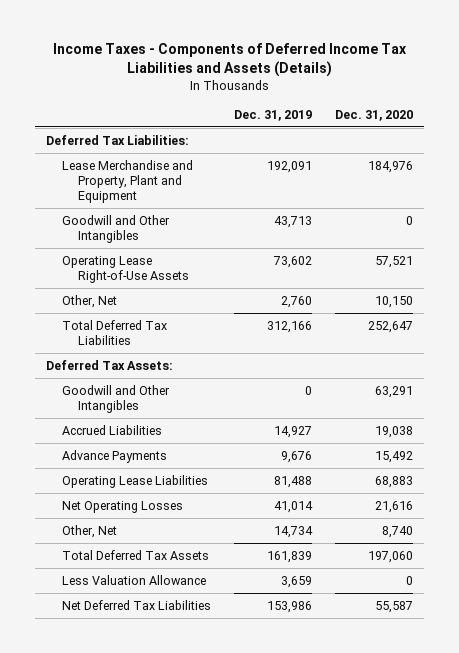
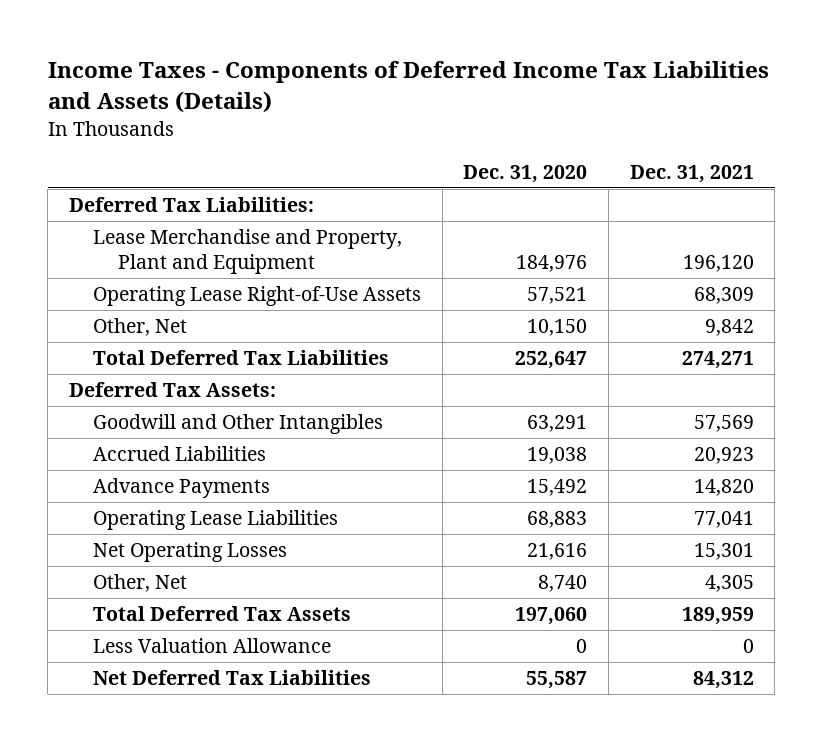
- | Dec. 31, 2019 | Dec. 31, 2020
+ | Dec. 31, 2020 | Dec. 31, 2021
- Goodwill and Other Intangibles | 43,713 | 0

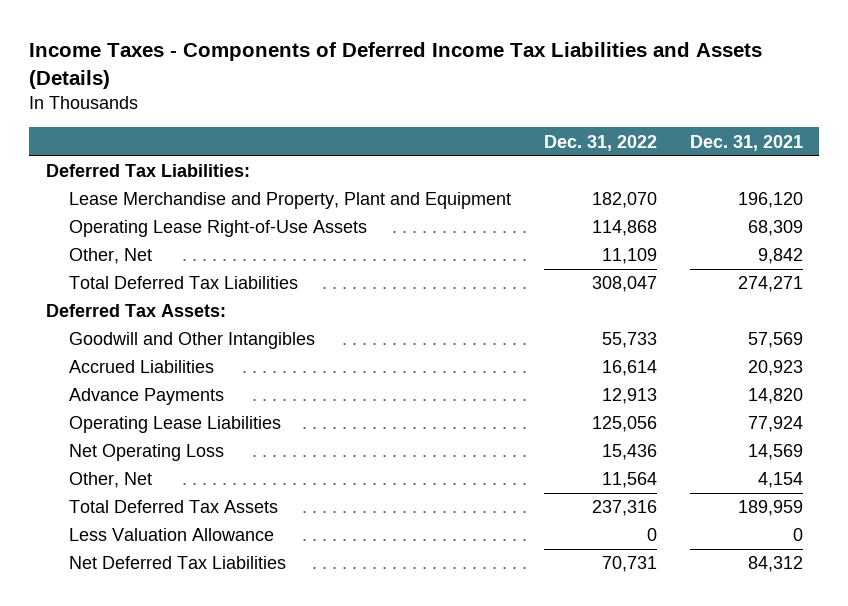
- | Dec. 31, 2020 | Dec. 31, 2021
+ | Dec. 31, 2022 | Dec. 31, 2021
- Operating Lease Liabilities | 68,883 | 77,041
- Net Operating Losses | 21,616 | 15,301
- Other, Net | 8,740 | 4,305
+ Operating Lease Liabilities | 125,056 | 77,924
+ Net Operating Loss | 15,436 | 14,569
+ Other, Net | 11,564 | 4,154

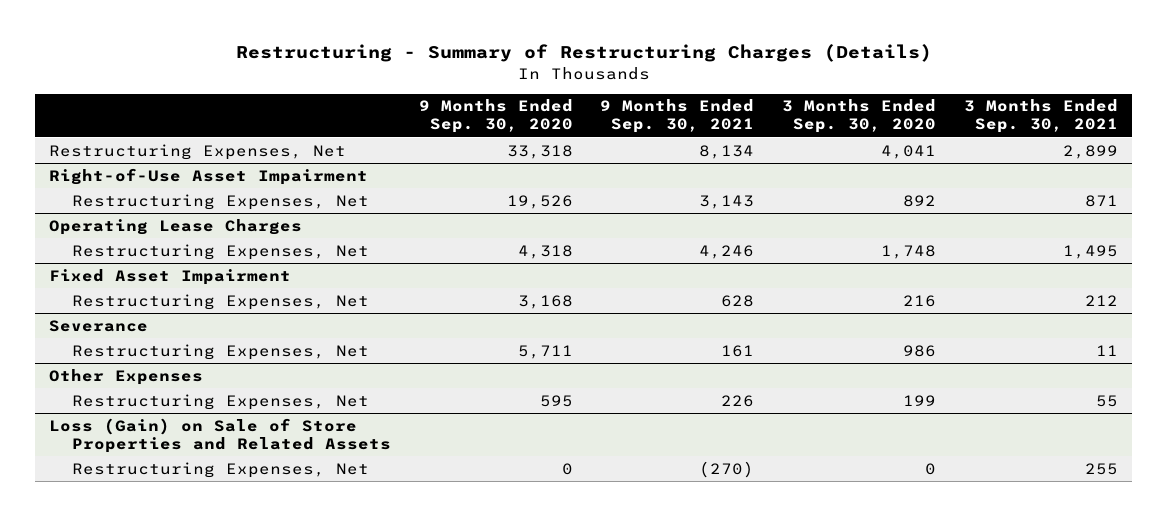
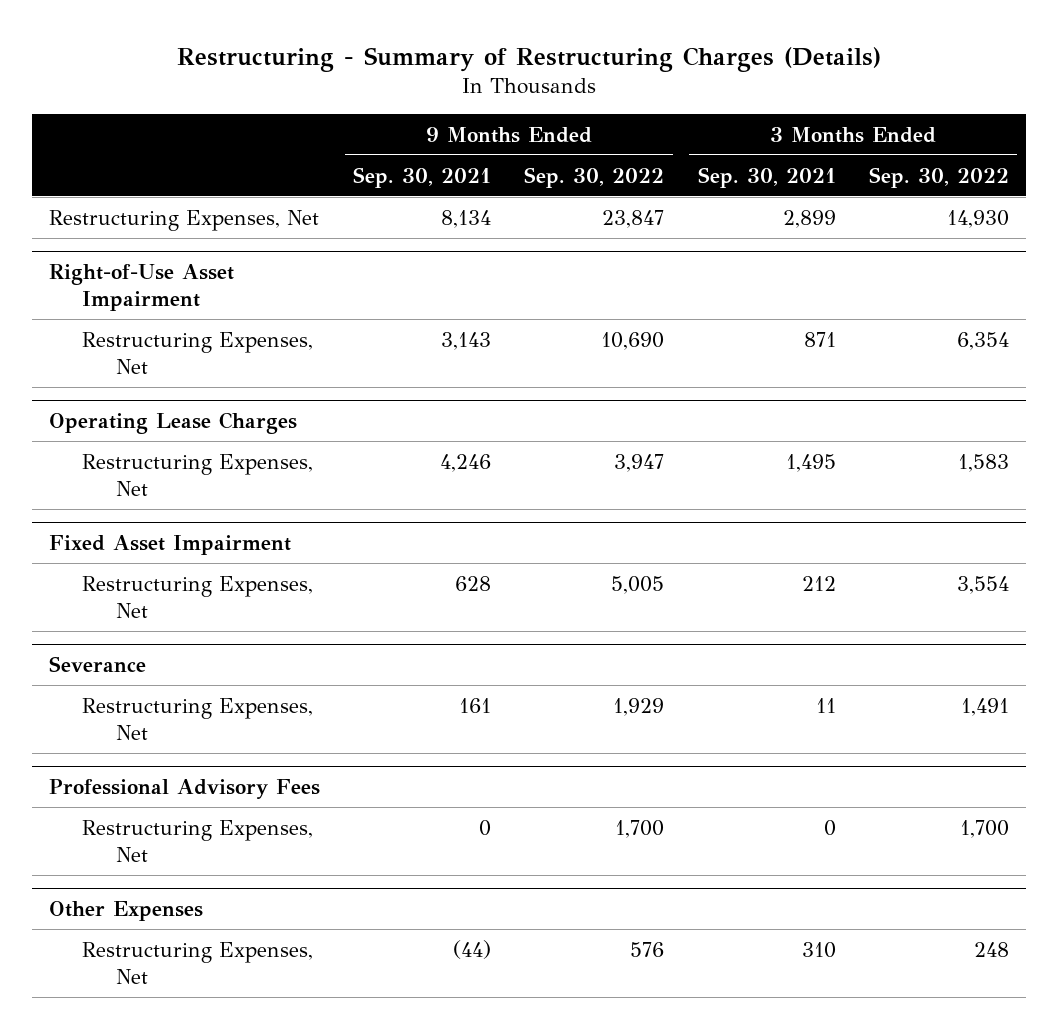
- | 9 Months Ended Sep. 30, 2020 | 9 Months Ended Sep. 30, 2021 | 3 Months Ended Sep. 30, 2020 | 3 Months Ended Sep. 30, 2021
+ | 9 Months Ended Sep. 30, 2021 | 9 Months Ended Sep. 30, 2022 | 3 Months Ended Sep. 30, 2021 | 3 Months Ended Sep. 30, 2022
+ Professional Advisory Fees
+ Restructuring Expenses, Net | 0 | 1,700 | 0 | 1,700
@ Other Expenses
- Restructuring Expenses, Net | 595 | 226 | 199 | 55
- Loss (Gain) on Sale of Store Properties and Related Assets
- Restructuring Expenses, Net | 0 | (270) | 0 | 255
@ Other Expenses
+ Restructuring Expenses, Net | (44) | 576 | 310 | 248

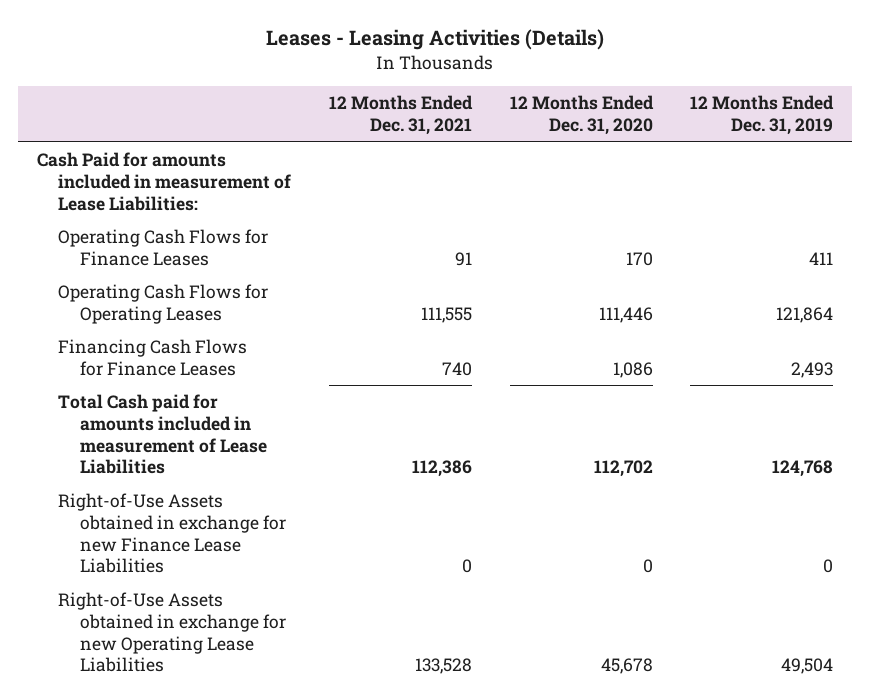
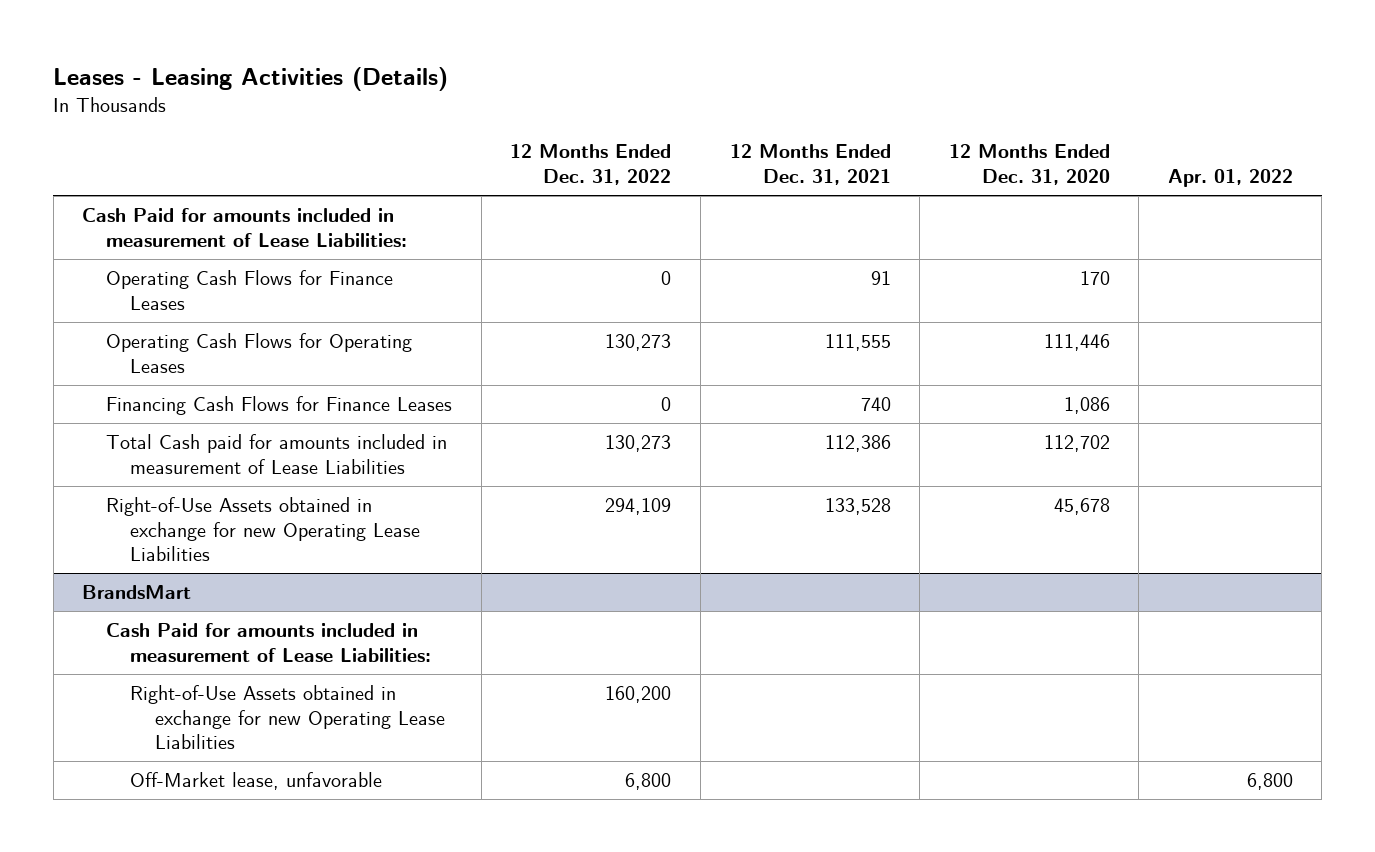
- | 12 Months Ended Dec. 31, 2021 | 12 Months Ended Dec. 31, 2020 | 12 Months Ended Dec. 31, 2019
+ | 12 Months Ended Dec. 31, 2022 | 12 Months Ended Dec. 31, 2021 | 12 Months Ended Dec. 31, 2020 | Apr. 01, 2022
- Right-of-Use Assets obtained in exchange for new Finance Lease Liabilities | 0 | 0 | 0
+ BrandsMart
+ Cash Paid for amounts included in measurement of Lease Liabilities:
+ Right-of-Use Assets obtained in exchange for new Operating Lease Liabilities | 160,200 | | |
+ Off-Market lease, unfavorable | 6,800 | | | 6,800

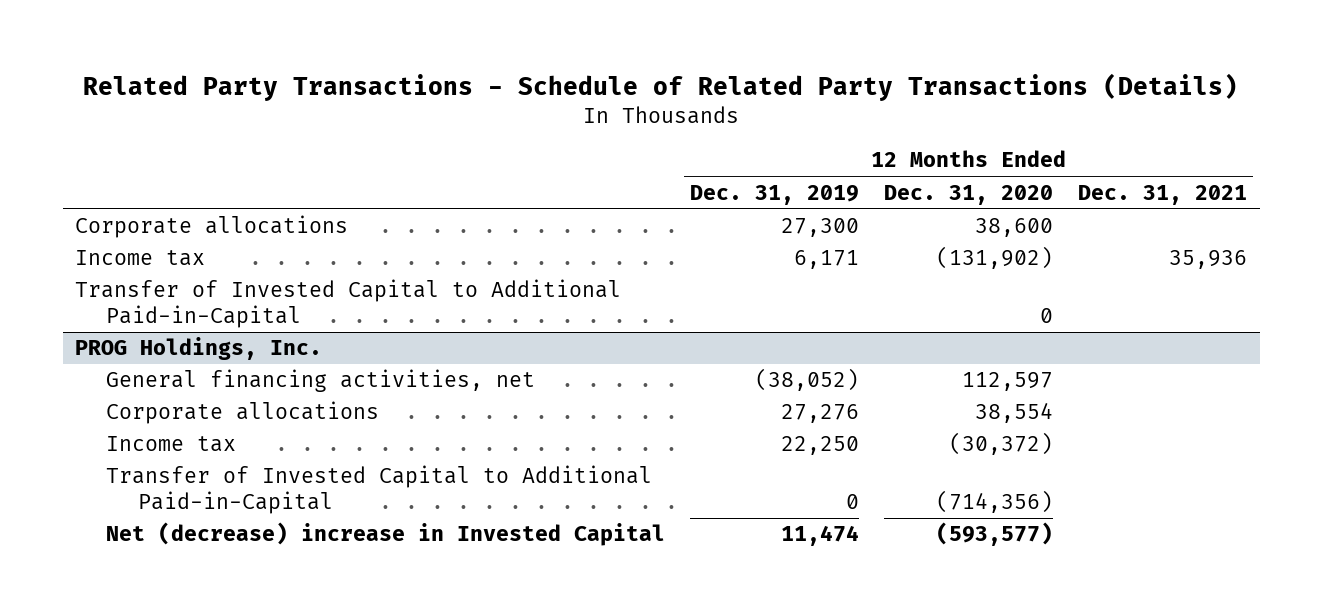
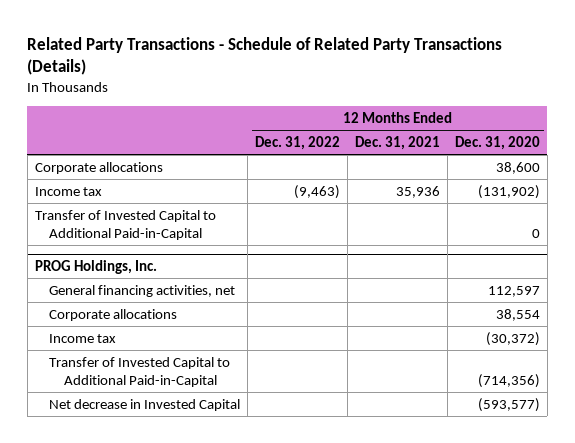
- | 12 Months Ended Dec. 31, 2019 | 12 Months Ended Dec. 31, 2020 | 12 Months Ended Dec. 31, 2021
+ | 12 Months Ended Dec. 31, 2022 | 12 Months Ended Dec. 31, 2021 | 12 Months Ended Dec. 31, 2020
@ PROG Holdings, Inc.
- Net (decrease) increase in Invested Capital | 11,474 | (593,577) |
+ Net decrease in Invested Capital | | | (593,577)

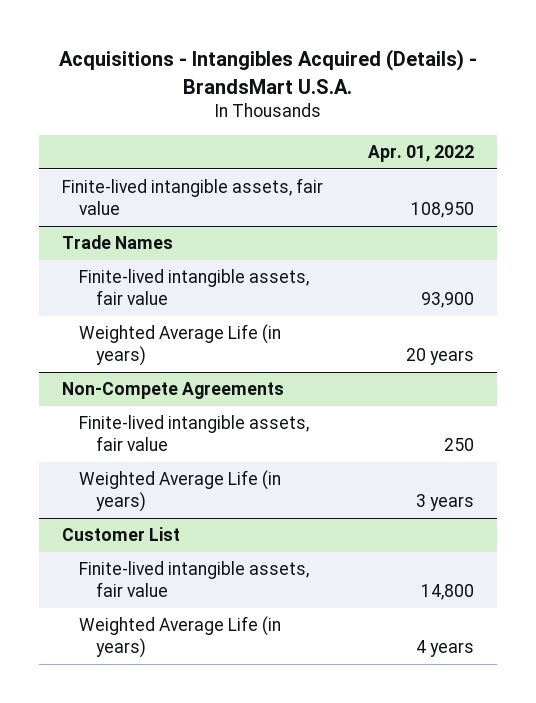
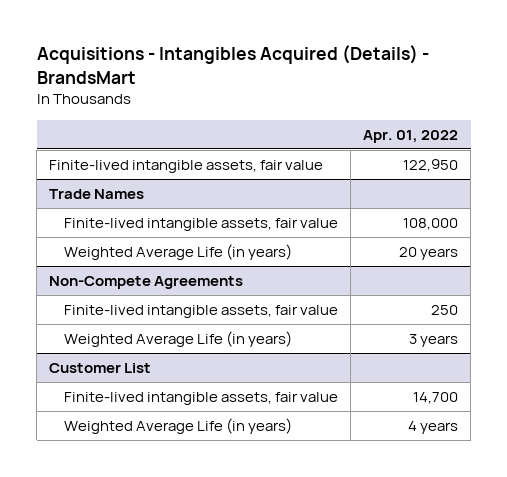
- Acquisitions - Intangibles Acquired (Details) - BrandsMart U.S.A.
+ Acquisitions - Intangibles Acquired (Details) - BrandsMart
- Finite-lived intangible assets, fair value | 108,950
+ Finite-lived intangible assets, fair value | 122,950
@ Trade Names
- Finite-lived intangible assets, fair value | 93,900
+ Finite-lived intangible assets, fair value | 108,000
@ Customer List
- Finite-lived intangible assets, fair value | 14,800
+ Finite-lived intangible assets, fair value | 14,700

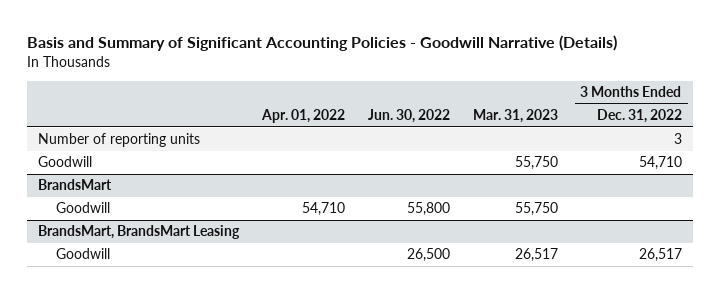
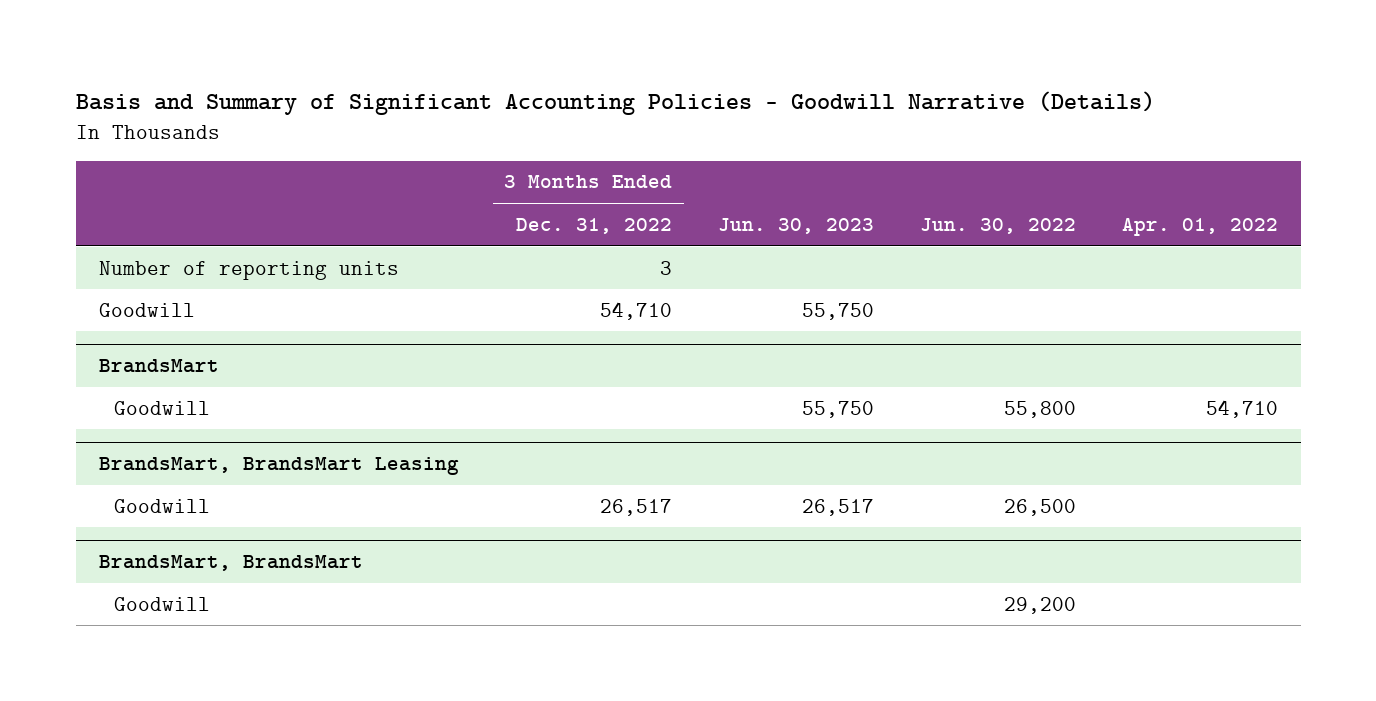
- | Apr. 01, 2022 | Jun. 30, 2022 | Mar. 31, 2023 | 3 Months Ended Dec. 31, 2022
+ | 3 Months Ended Dec. 31, 2022 | Jun. 30, 2023 | Jun. 30, 2022 | Apr. 01, 2022
+ BrandsMart, BrandsMart
+ Goodwill | | | 29,200 |

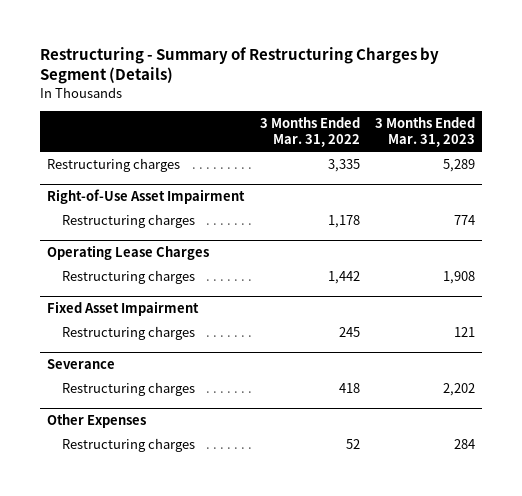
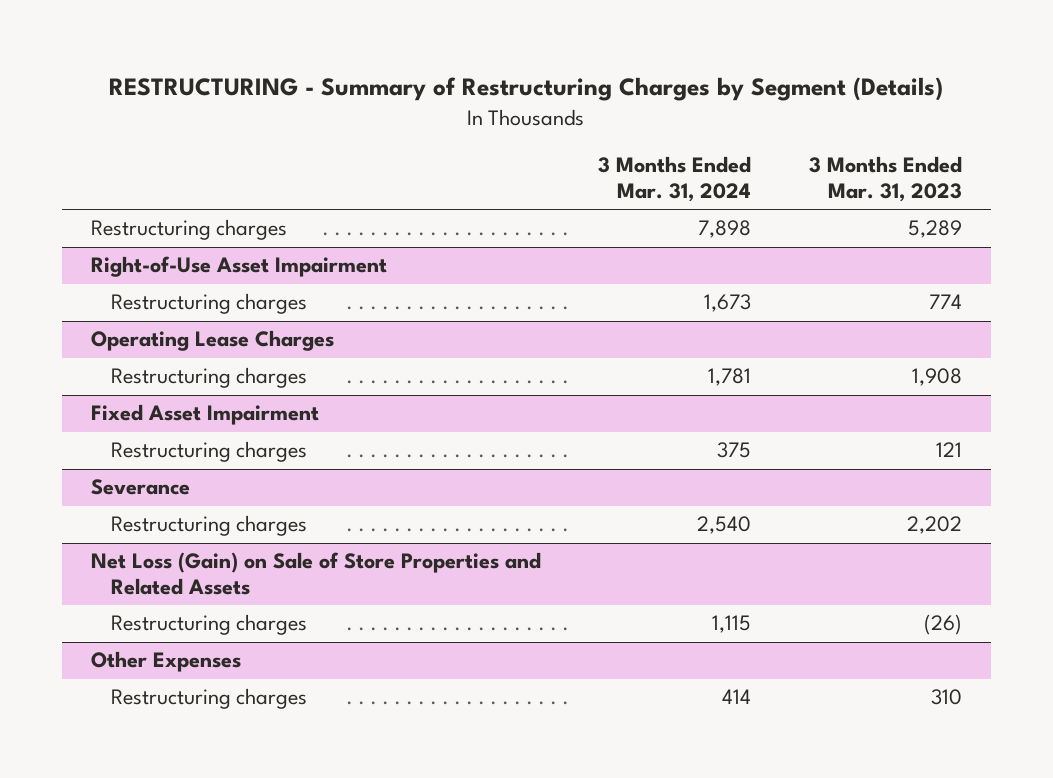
- Restructuring - Summary of Restructuring Charges by Segment (Details)
+ RESTRUCTURING - Summary of Restructuring Charges by Segment (Details)
- | 3 Months Ended Mar. 31, 2022 | 3 Months Ended Mar. 31, 2023
+ | 3 Months Ended Mar. 31, 2024 | 3 Months Ended Mar. 31, 2023
+ Net Loss (Gain) on Sale of Store Properties and Related Assets
+ Restructuring charges | 1,115 | (26)
@ Other Expenses
- Restructuring charges | 52 | 284
+ Restructuring charges | 414 | 310

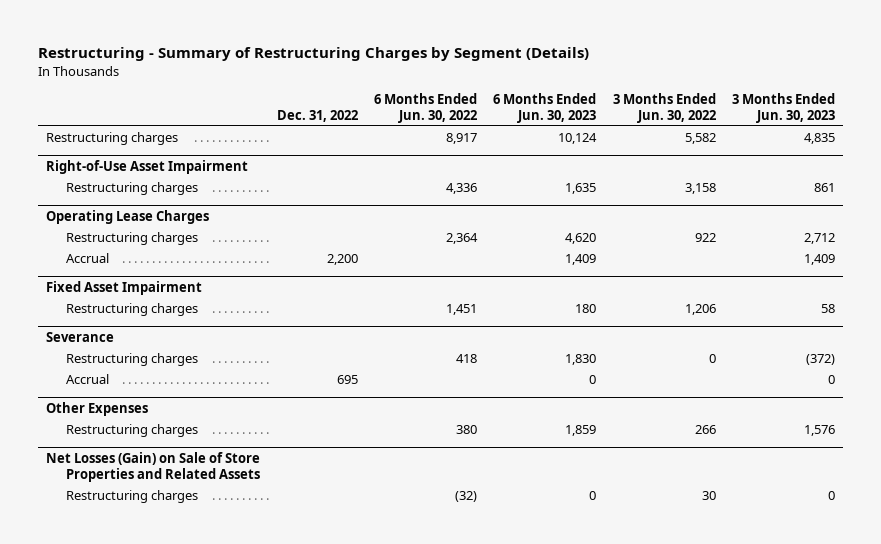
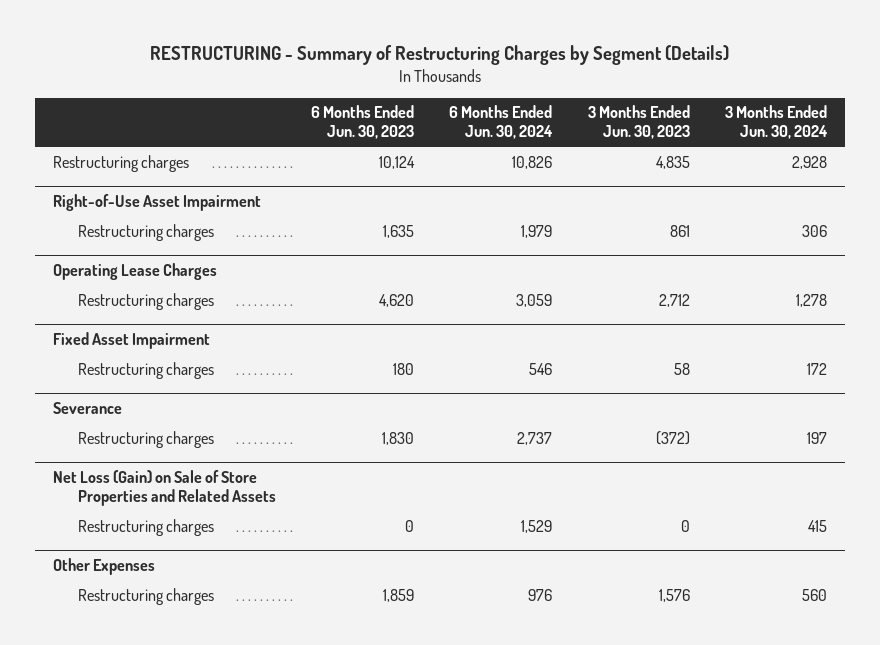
- Restructuring - Summary of Restructuring Charges by Segment (Details)
+ RESTRUCTURING - Summary of Restructuring Charges by Segment (Details)
- | Dec. 31, 2022 | 6 Months Ended Jun. 30, 2022 | 6 Months Ended Jun. 30, 2023 | 3 Months Ended Jun. 30, 2022 | 3 Months Ended Jun. 30, 2023
+ | 6 Months Ended Jun. 30, 2023 | 6 Months Ended Jun. 30, 2024 | 3 Months Ended Jun. 30, 2023 | 3 Months Ended Jun. 30, 2024
@ Operating Lease Charges
- Accrual | 2,200 | | 1,409 | | 1,409
@ Severance
- Accrual | 695 | | 0 | | 0
+ Net Loss (Gain) on Sale of Store Properties and Related Assets
+ Restructuring charges | 0 | 1,529 | 0 | 415
- Net Losses (Gain) on Sale of Store Properties and Related Assets
- Restructuring charges | | (32) | 0 | 30 | 0

